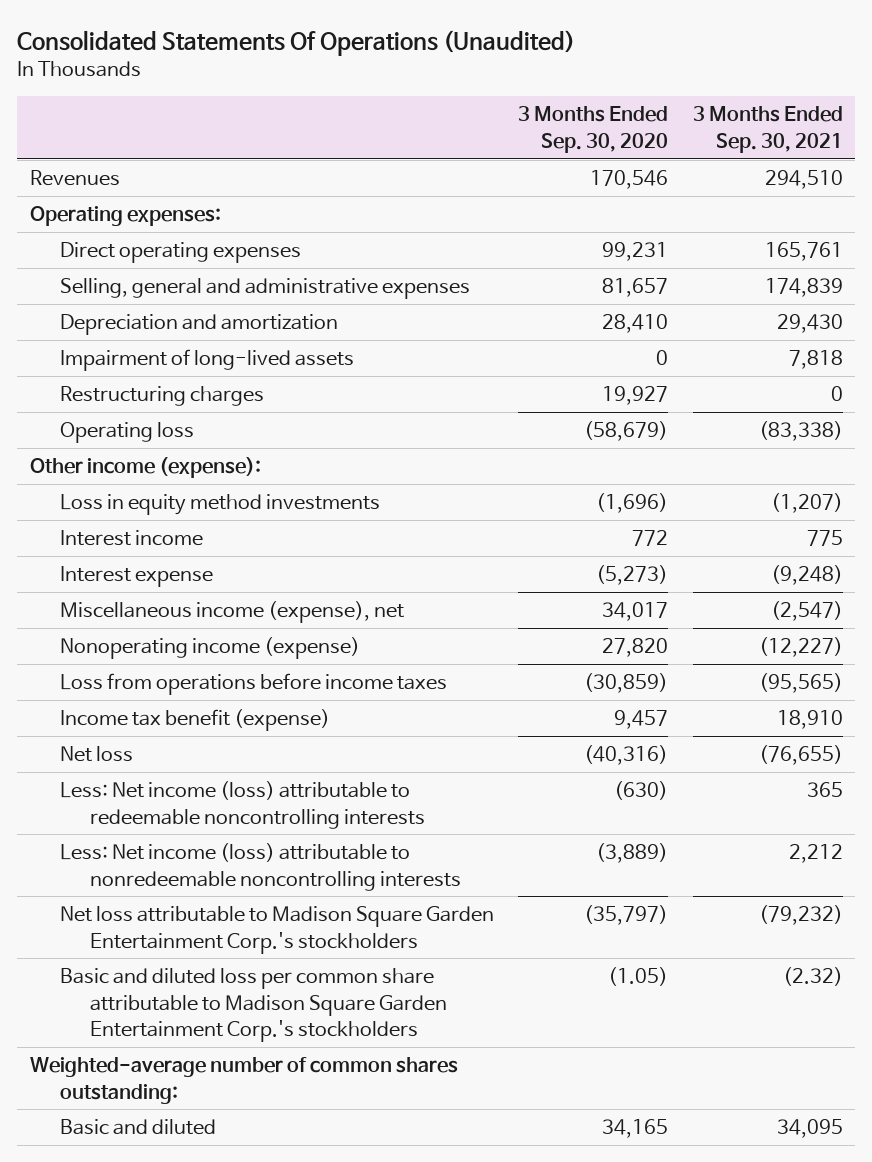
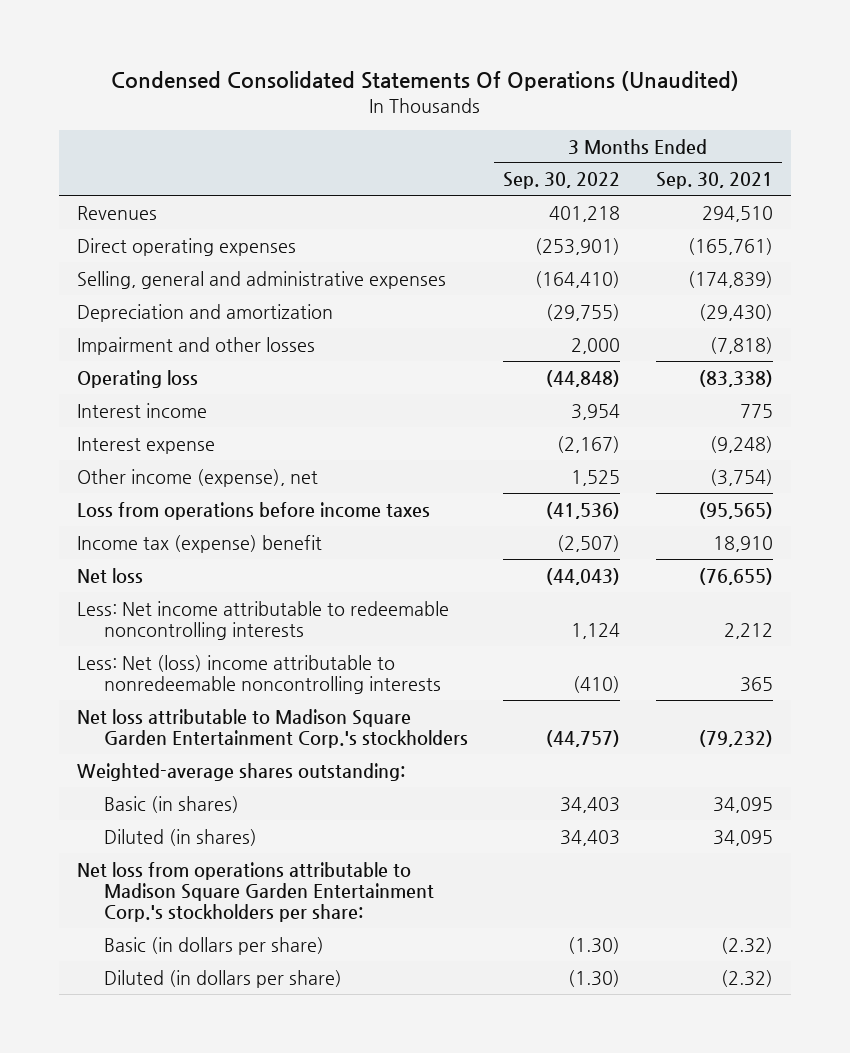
- Consolidated Statements Of Operations (Unaudited)
+ Condensed Consolidated Statements Of Operations (Unaudited)
- | 3 Months Ended Sep. 30, 2020 | 3 Months Ended Sep. 30, 2021
+ | 3 Months Ended Sep. 30, 2022 | 3 Months Ended Sep. 30, 2021
- Operating expenses:
- Direct operating expenses | 99,231 | 165,761
- Selling, general and administrative expenses | 81,657 | 174,839
- Depreciation and amortization | 28,410 | 29,430
- Impairment of long-lived assets | 0 | 7,818
- Restructuring charges | 19,927 | 0
+ Direct operating expenses | (253,901) | (165,761)
+ Selling, general and administrative expenses | (164,410) | (174,839)
+ Depreciation and amortization | (29,755) | (29,430)
+ Impairment and other losses | 2,000 | (7,818)
- Other income (expense):
- Loss in equity method investments | (1,696) | (1,207)
- Miscellaneous income (expense), net | 34,017 | (2,547)
- Nonoperating income (expense) | 27,820 | (12,227)
+ Other income (expense), net | 1,525 | (3,754)
- Income tax benefit (expense) | 9,457 | 18,910
+ Income tax (expense) benefit | (2,507) | 18,910
- Less: Net income (loss) attributable to redeemable noncontrolling interests | (630) | 365
- Less: Net income (loss) attributable to nonredeemable noncontrolling interests | (3,889) | 2,212
+ Less: Net income attributable to redeemable noncontrolling interests | 1,124 | 2,212
+ Less: Net (loss) income attributable to nonredeemable noncontrolling interests | (410) | 365
- Basic and diluted loss per common share attributable to Madison Square Garden Entertainment Corp.'s stockholders | (1.05) | (2.32)
- Weighted-average number of common shares outstanding:
- Basic and diluted | 34,165 | 34,095
+ Weighted-average shares outstanding:
+ Basic (in shares) | 34,403 | 34,095
+ Diluted (in shares) | 34,403 | 34,095
+ Net loss from operations attributable to Madison Square Garden Entertainment Corp.'s stockholders per share:
+ Basic (in dollars per share) | (1.30) | (2.32)
+ Diluted (in dollars per share) | (1.30) | (2.32)

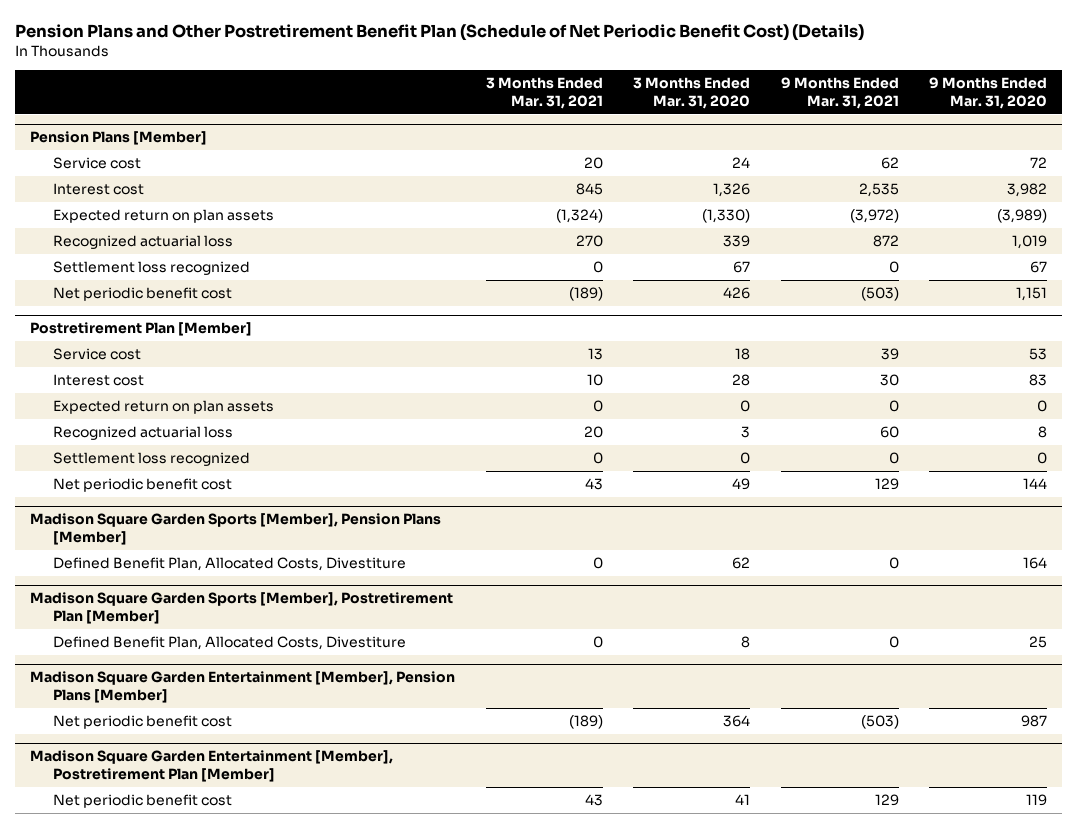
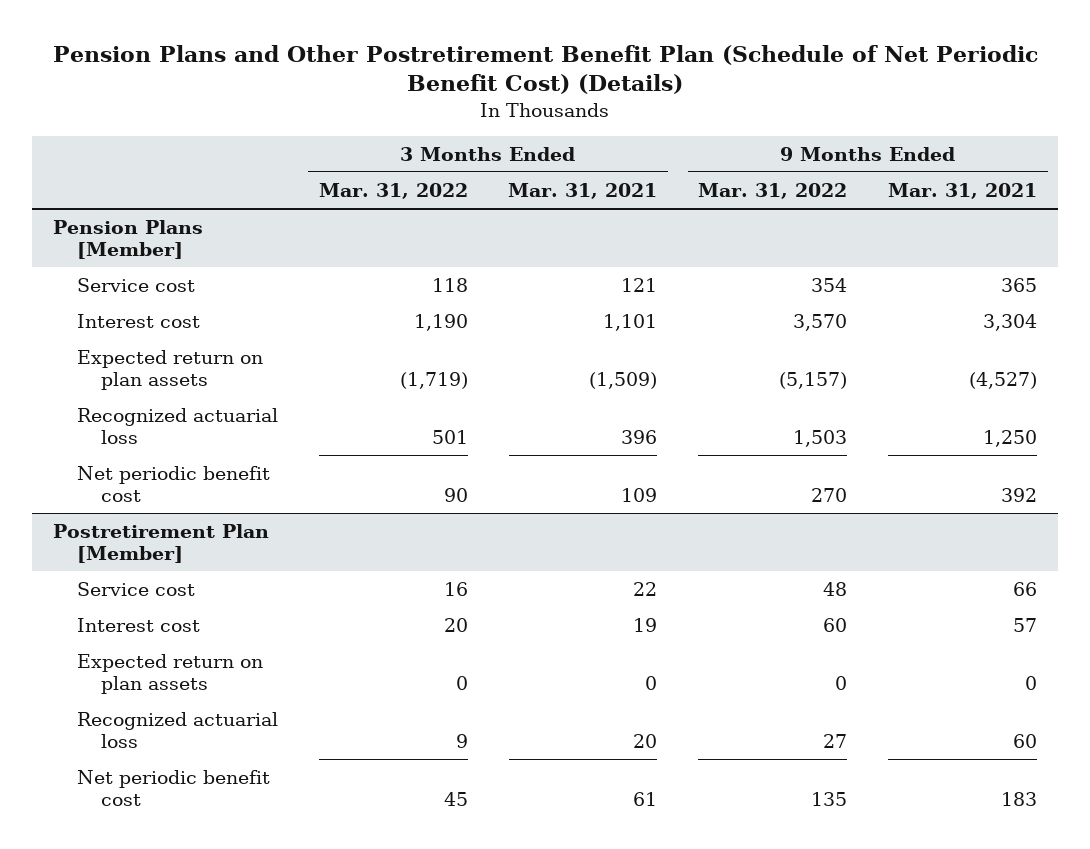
- | 3 Months Ended Mar. 31, 2021 | 3 Months Ended Mar. 31, 2020 | 9 Months Ended Mar. 31, 2021 | 9 Months Ended Mar. 31, 2020
+ | 3 Months Ended Mar. 31, 2022 | 3 Months Ended Mar. 31, 2021 | 9 Months Ended Mar. 31, 2022 | 9 Months Ended Mar. 31, 2021
@ Pension Plans [Member]
- Service cost | 20 | 24 | 62 | 72
- Interest cost | 845 | 1,326 | 2,535 | 3,982
- Expected return on plan assets | (1,324) | (1,330) | (3,972) | (3,989)
- Recognized actuarial loss | 270 | 339 | 872 | 1,019
- Settlement loss recognized | 0 | 67 | 0 | 67
- Net periodic benefit cost | (189) | 426 | (503) | 1,151
+ Service cost | 118 | 121 | 354 | 365
+ Interest cost | 1,190 | 1,101 | 3,570 | 3,304
+ Expected return on plan assets | (1,719) | (1,509) | (5,157) | (4,527)
+ Recognized actuarial loss | 501 | 396 | 1,503 | 1,250
+ Net periodic benefit cost | 90 | 109 | 270 | 392
@ Postretirement Plan [Member]
- Service cost | 13 | 18 | 39 | 53
- Interest cost | 10 | 28 | 30 | 83
+ Service cost | 16 | 22 | 48 | 66
+ Interest cost | 20 | 19 | 60 | 57
- Settlement loss recognized | 0 | 0 | 0 | 0
- Net periodic benefit cost | 43 | 49 | 129 | 144
- Madison Square Garden Sports [Member], Pension Plans [Member]
- Defined Benefit Plan, Allocated Costs, Divestiture | 0 | 62 | 0 | 164
- Madison Square Garden Sports [Member], Postretirement Plan [Member]
- Defined Benefit Plan, Allocated Costs, Divestiture | 0 | 8 | 0 | 25
- Madison Square Garden Entertainment [Member], Pension Plans [Member]
- Net periodic benefit cost | (189) | 364 | (503) | 987
- Madison Square Garden Entertainment [Member], Postretirement Plan [Member]
- Net periodic benefit cost | 43 | 41 | 129 | 119
@ Postretirement Plan [Member]
+ Net periodic benefit cost | 45 | 61 | 135 | 183

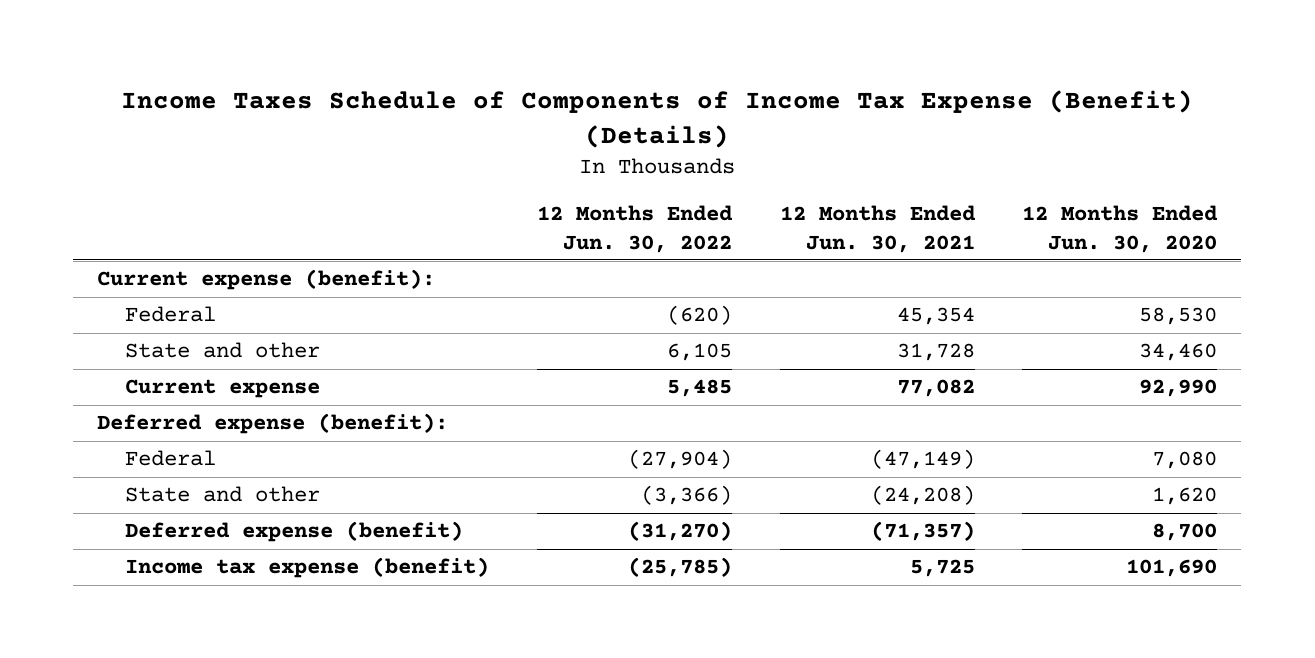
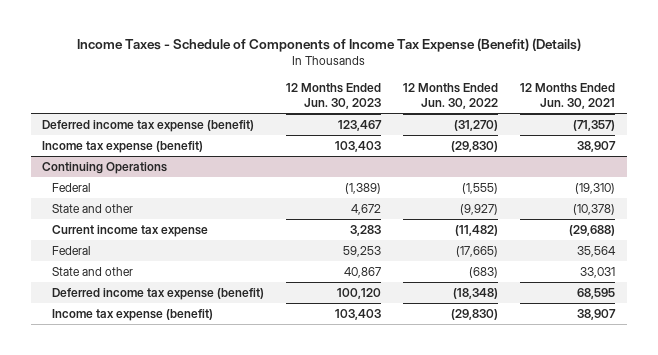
- Income Taxes Schedule of Components of Income Tax Expense (Benefit) (Details)
+ Income Taxes - Schedule of Components of Income Tax Expense (Benefit) (Details)
- | 12 Months Ended Jun. 30, 2022 | 12 Months Ended Jun. 30, 2021 | 12 Months Ended Jun. 30, 2020
+ | 12 Months Ended Jun. 30, 2023 | 12 Months Ended Jun. 30, 2022 | 12 Months Ended Jun. 30, 2021
- Current expense (benefit):
- Federal | (620) | 45,354 | 58,530
- State and other | 6,105 | 31,728 | 34,460
- Current expense | 5,485 | 77,082 | 92,990
- Deferred expense (benefit):
- Federal | (27,904) | (47,149) | 7,080
- State and other | (3,366) | (24,208) | 1,620
- Deferred expense (benefit) | (31,270) | (71,357) | 8,700
- Income tax expense (benefit) | (25,785) | 5,725 | 101,690
+ Deferred income tax expense (benefit) | 123,467 | (31,270) | (71,357)
+ Income tax expense (benefit) | 103,403 | (29,830) | 38,907
+ Continuing Operations
+ Federal | (1,389) | (1,555) | (19,310)
+ State and other | 4,672 | (9,927) | (10,378)
+ Current income tax expense | 3,283 | (11,482) | (29,688)
+ Federal | 59,253 | (17,665) | 35,564
+ State and other | 40,867 | (683) | 33,031
+ Deferred income tax expense (benefit) | 100,120 | (18,348) | 68,595
+ Income tax expense (benefit) | 103,403 | (29,830) | 38,907

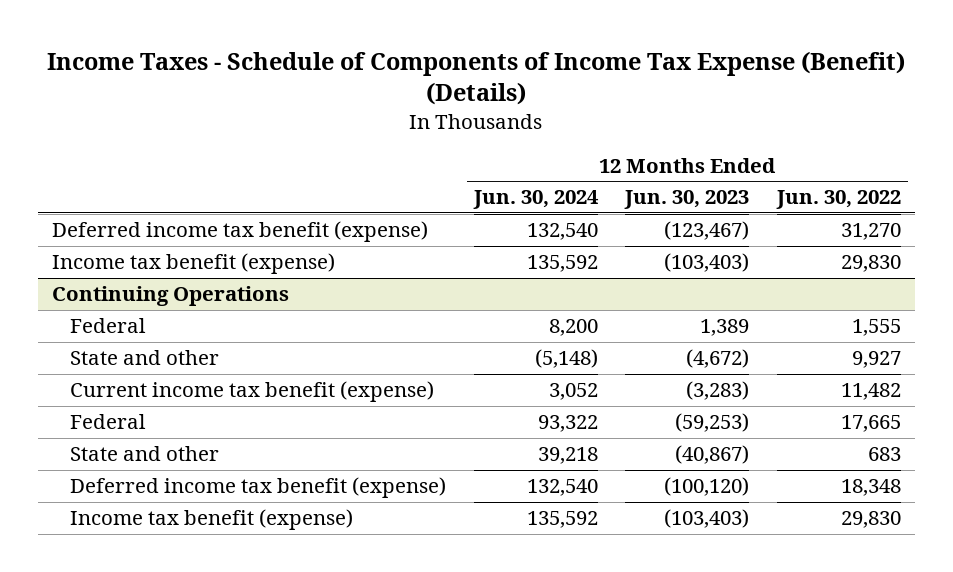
- | 12 Months Ended Jun. 30, 2023 | 12 Months Ended Jun. 30, 2022 | 12 Months Ended Jun. 30, 2021
+ | 12 Months Ended Jun. 30, 2024 | 12 Months Ended Jun. 30, 2023 | 12 Months Ended Jun. 30, 2022
- Deferred income tax expense (benefit) | 123,467 | (31,270) | (71,357)
- Income tax expense (benefit) | 103,403 | (29,830) | 38,907
+ Deferred income tax benefit (expense) | 132,540 | (123,467) | 31,270
+ Income tax benefit (expense) | 135,592 | (103,403) | 29,830
@ Continuing Operations
- Federal | (1,389) | (1,555) | (19,310)
- State and other | 4,672 | (9,927) | (10,378)
- Current income tax expense | 3,283 | (11,482) | (29,688)
- Federal | 59,253 | (17,665) | 35,564
- State and other | 40,867 | (683) | 33,031
- Deferred income tax expense (benefit) | 100,120 | (18,348) | 68,595
- Income tax expense (benefit) | 103,403 | (29,830) | 38,907
+ Federal | 8,200 | 1,389 | 1,555
+ State and other | (5,148) | (4,672) | 9,927
+ Current income tax benefit (expense) | 3,052 | (3,283) | 11,482
+ Federal | 93,322 | (59,253) | 17,665
+ State and other | 39,218 | (40,867) | 683
+ Deferred income tax benefit (expense) | 132,540 | (100,120) | 18,348
+ Income tax benefit (expense) | 135,592 | (103,403) | 29,830

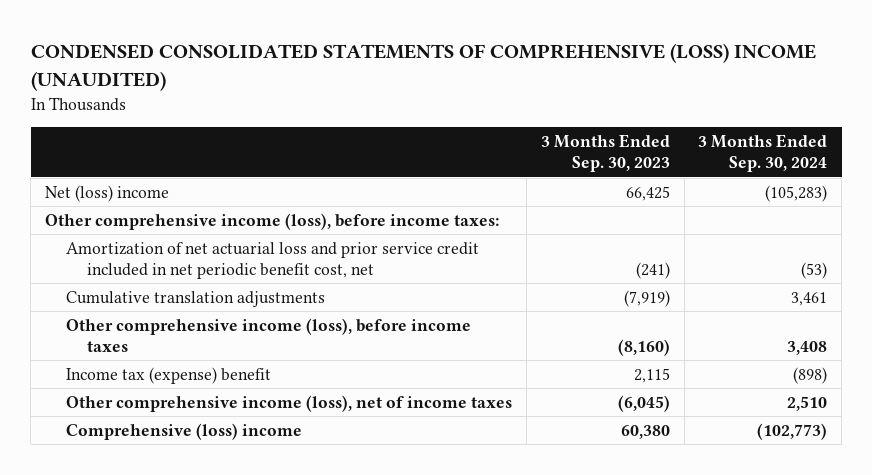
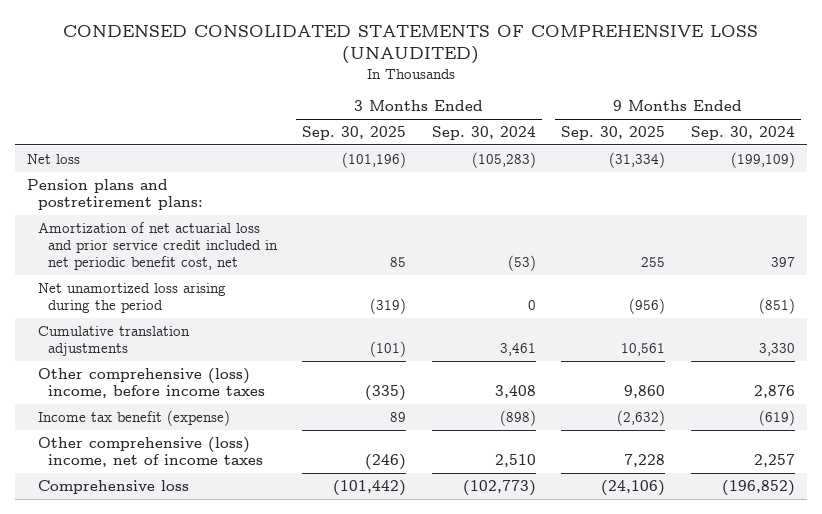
- CONDENSED CONSOLIDATED STATEMENTS OF COMPREHENSIVE (LOSS) INCOME (UNAUDITED)
+ CONDENSED CONSOLIDATED STATEMENTS OF COMPREHENSIVE LOSS (UNAUDITED)
- | 3 Months Ended Sep. 30, 2023 | 3 Months Ended Sep. 30, 2024
+ | 3 Months Ended Sep. 30, 2025 | 3 Months Ended Sep. 30, 2024 | 9 Months Ended Sep. 30, 2025 | 9 Months Ended Sep. 30, 2024
- Net (loss) income | 66,425 | (105,283)
- Other comprehensive income (loss), before income taxes:
+ Net loss | (101,196) | (105,283) | (31,334) | (199,109)
+ Pension plans and postretirement plans:
+ Net unamortized loss arising during the period | (319) | 0 | (956) | (851)
- Other comprehensive income (loss), before income taxes | (8,160) | 3,408
- Income tax (expense) benefit | 2,115 | (898)
- Other comprehensive income (loss), net of income taxes | (6,045) | 2,510
- Comprehensive (loss) income | 60,380 | (102,773)
+ Other comprehensive (loss) income, before income taxes | (335) | 3,408 | 9,860 | 2,876
+ Income tax benefit (expense) | 89 | (898) | (2,632) | (619)
+ Other comprehensive (loss) income, net of income taxes | (246) | 2,510 | 7,228 | 2,257
+ Comprehensive loss | (101,442) | (102,773) | (24,106) | (196,852)

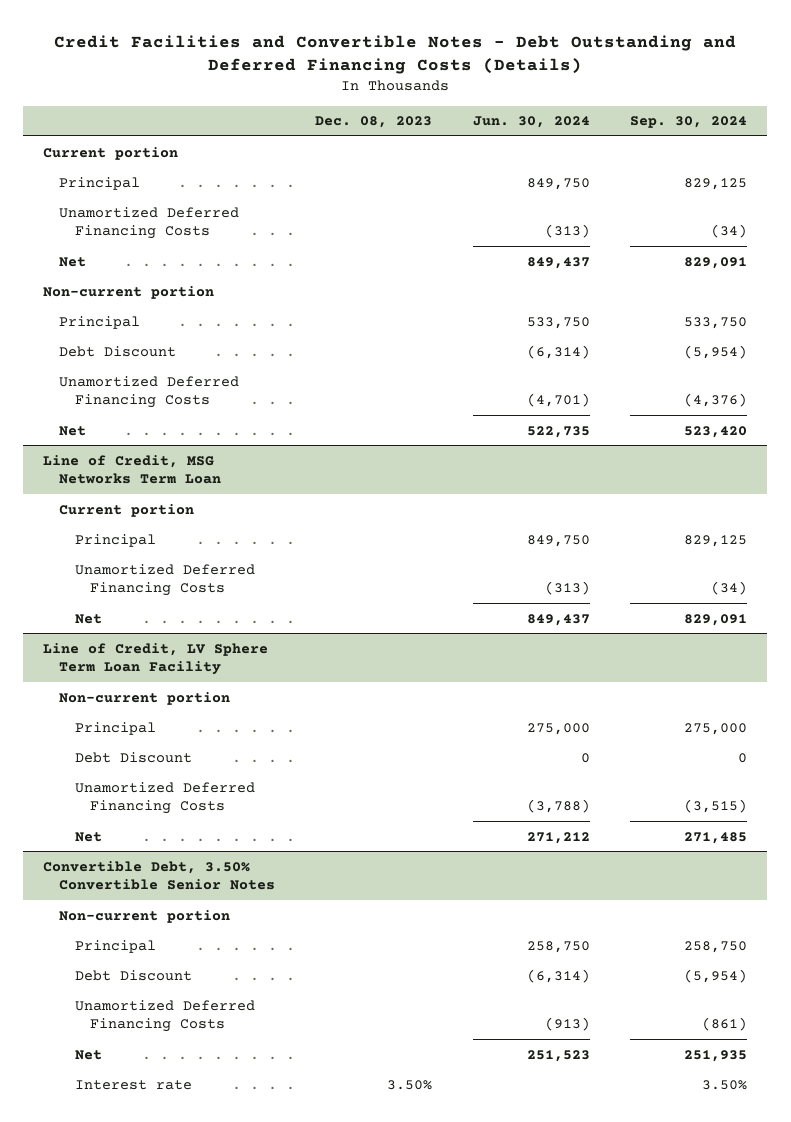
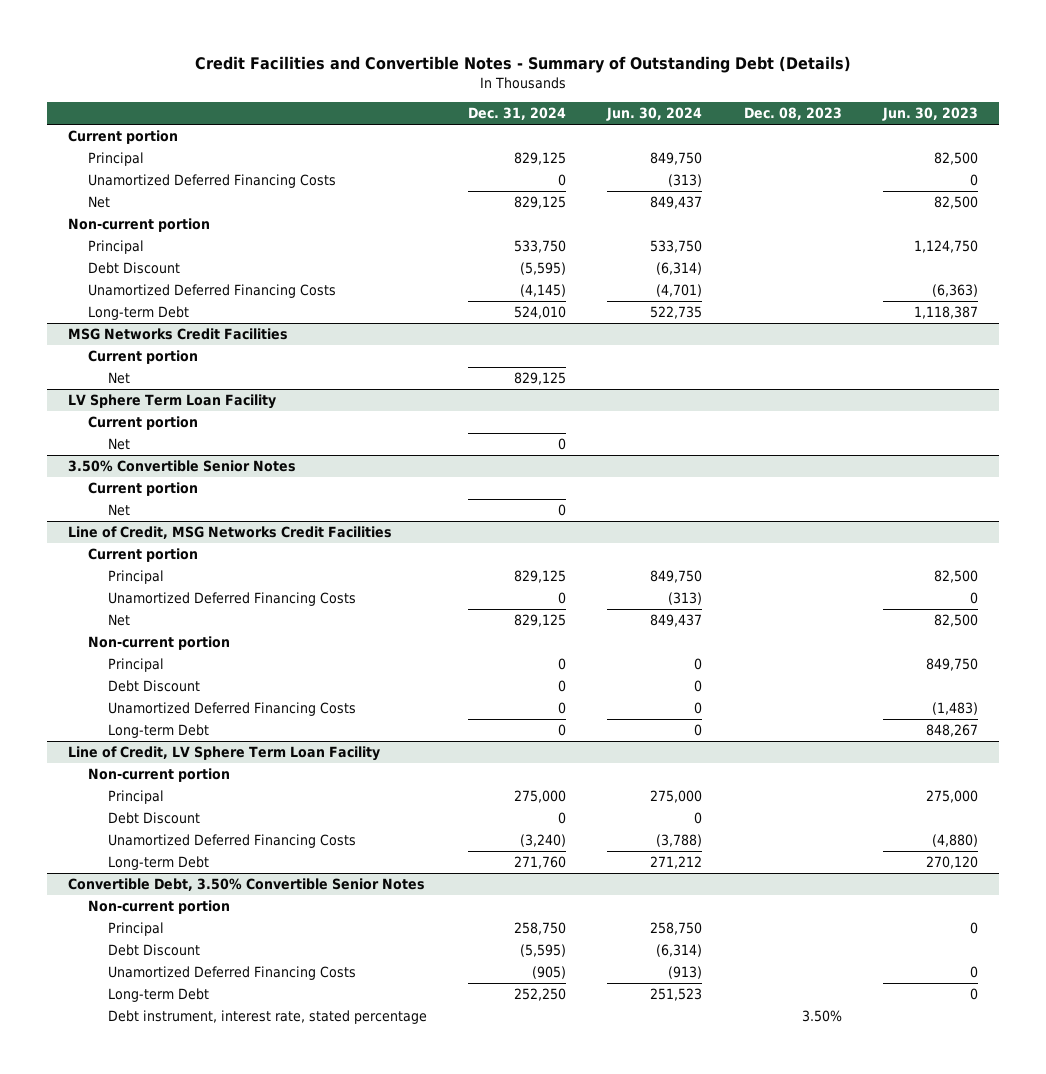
- Credit Facilities and Convertible Notes - Debt Outstanding and Deferred Financing Costs (Details)
+ Credit Facilities and Convertible Notes - Summary of Outstanding Debt (Details)
- | Dec. 08, 2023 | Jun. 30, 2024 | Sep. 30, 2024
+ | Dec. 31, 2024 | Jun. 30, 2024 | Dec. 08, 2023 | Jun. 30, 2023
- Net | | 522,735 | 523,420
- Line of Credit, MSG Networks Term Loan
+ Long-term Debt | 524,010 | 522,735 | | 1,118,387
+ MSG Networks Credit Facilities
+ Net | 829,125 | | |
+ LV Sphere Term Loan Facility
+ Current portion
+ Net | 0 | | |
+ 3.50% Convertible Senior Notes
+ Current portion
+ Net | 0 | | |
+ Line of Credit, MSG Networks Credit Facilities
+ Current portion
+ Non-current portion
+ Principal | 0 | 0 | | 849,750
+ Debt Discount | 0 | 0 | |
+ Unamortized Deferred Financing Costs | 0 | 0 | | (1,483)
+ Long-term Debt | 0 | 0 | | 848,267
@ Line of Credit, LV Sphere Term Loan Facility
- Net | | 271,212 | 271,485
+ Long-term Debt | 271,760 | 271,212 | | 270,120
@ Convertible Debt, 3.50% Convertible Senior Notes
- Net | | 251,523 | 251,935
- Interest rate | 3.50% | | 3.50%
+ Long-term Debt | 252,250 | 251,523 | | 0
+ Debt instrument, interest rate, stated percentage | | | 3.50% |

